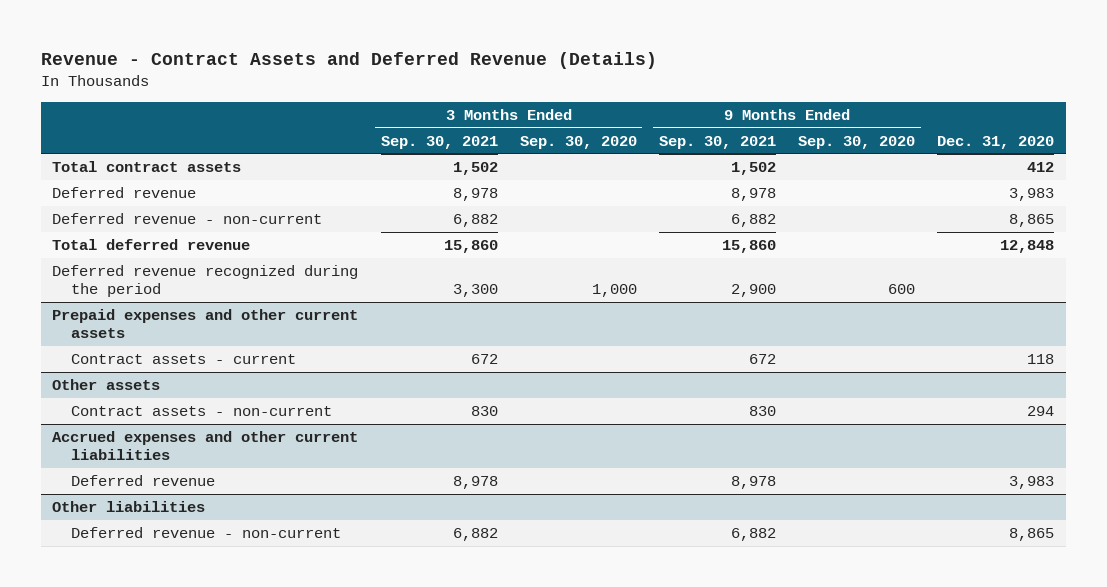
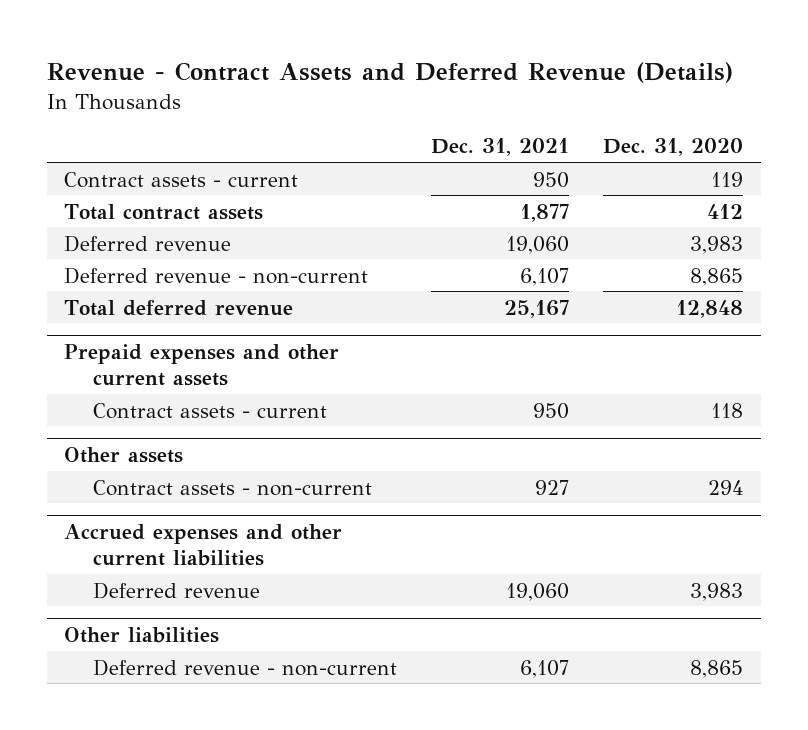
- | 3 Months Ended Sep. 30, 2021 | 3 Months Ended Sep. 30, 2020 | 9 Months Ended Sep. 30, 2021 | 9 Months Ended Sep. 30, 2020 | Dec. 31, 2020
+ | Dec. 31, 2021 | Dec. 31, 2020
+ Contract assets - current | 950 | 119
- Deferred revenue recognized during the period | 3,300 | 1,000 | 2,900 | 600 |

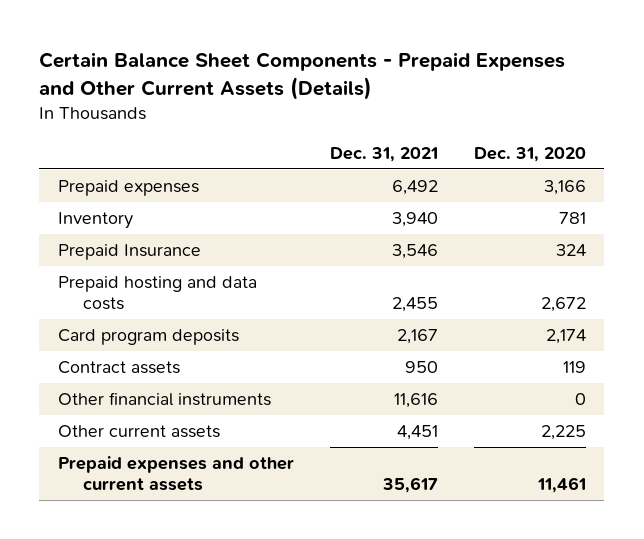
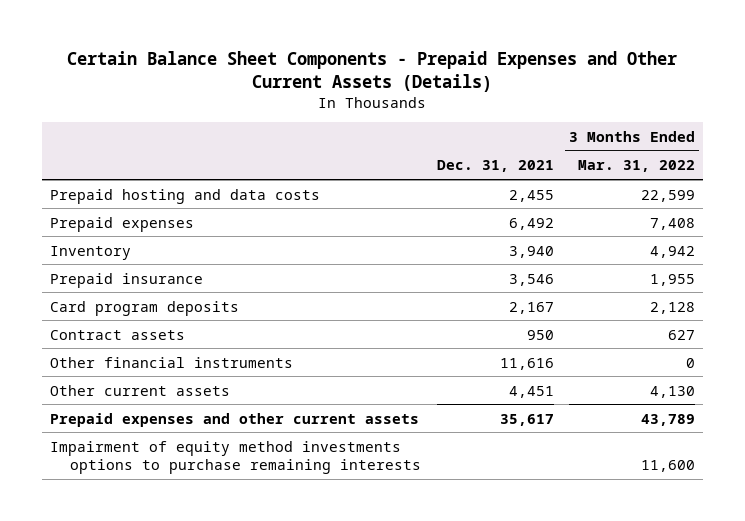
- | Dec. 31, 2021 | Dec. 31, 2020
+ | Dec. 31, 2021 | 3 Months Ended Mar. 31, 2022
moved up: Prepaid hosting and data costs | 2,455 | 22,599
- Prepaid Insurance | 3,546 | 324
+ Prepaid insurance | 3,546 | 1,955
+ Impairment of equity method investments options to purchase remaining interests | | 11,600

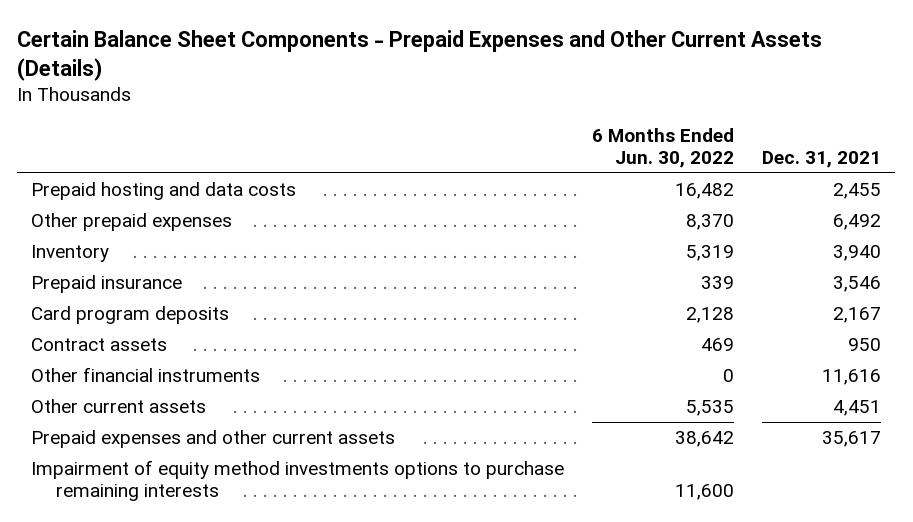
- | Dec. 31, 2021 | 3 Months Ended Mar. 31, 2022
+ | 6 Months Ended Jun. 30, 2022 | Dec. 31, 2021
- Prepaid expenses | 6,492 | 7,408
+ Other prepaid expenses | 8,370 | 6,492

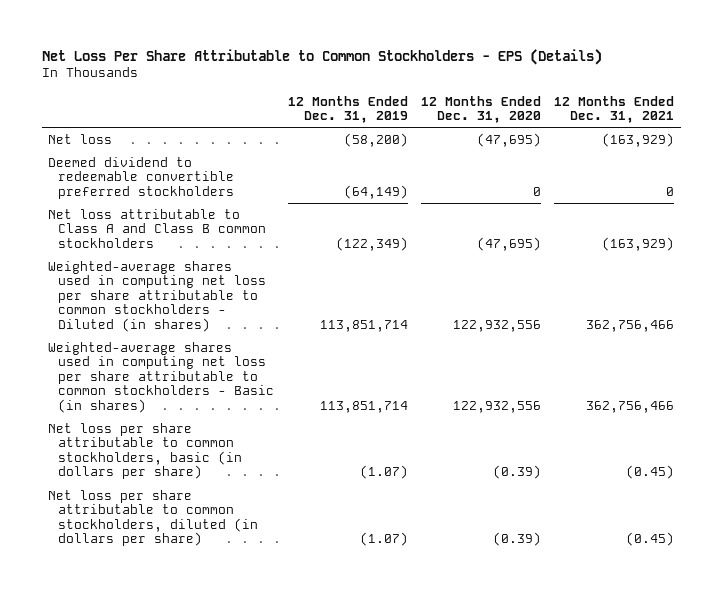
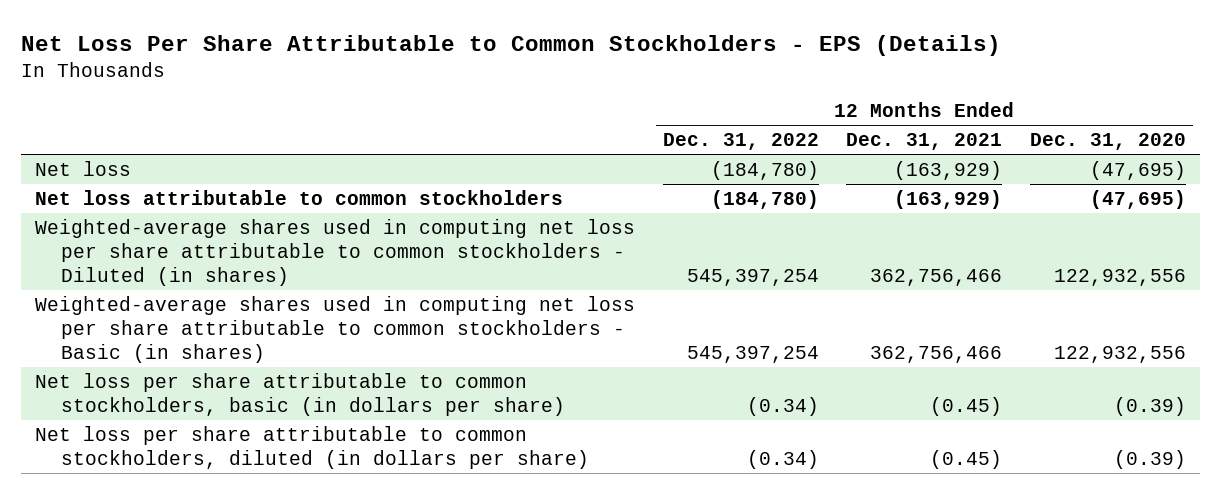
- | 12 Months Ended Dec. 31, 2019 | 12 Months Ended Dec. 31, 2020 | 12 Months Ended Dec. 31, 2021
+ | 12 Months Ended Dec. 31, 2022 | 12 Months Ended Dec. 31, 2021 | 12 Months Ended Dec. 31, 2020
- Deemed dividend to redeemable convertible preferred stockholders | (64,149) | 0 | 0
- Net loss attributable to Class A and Class B common stockholders | (122,349) | (47,695) | (163,929)
+ Net loss attributable to common stockholders | (184,780) | (163,929) | (47,695)

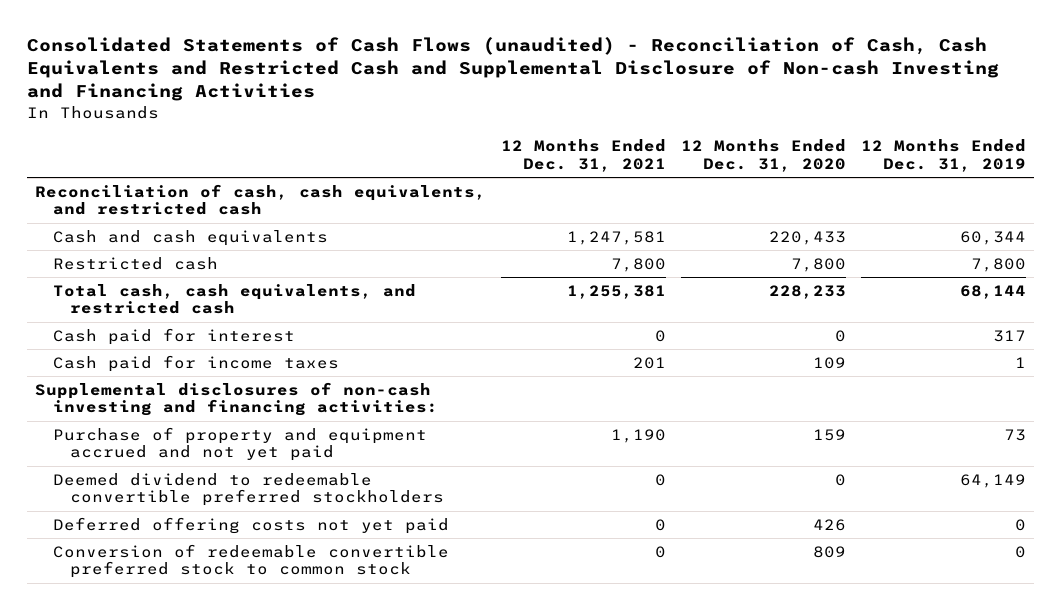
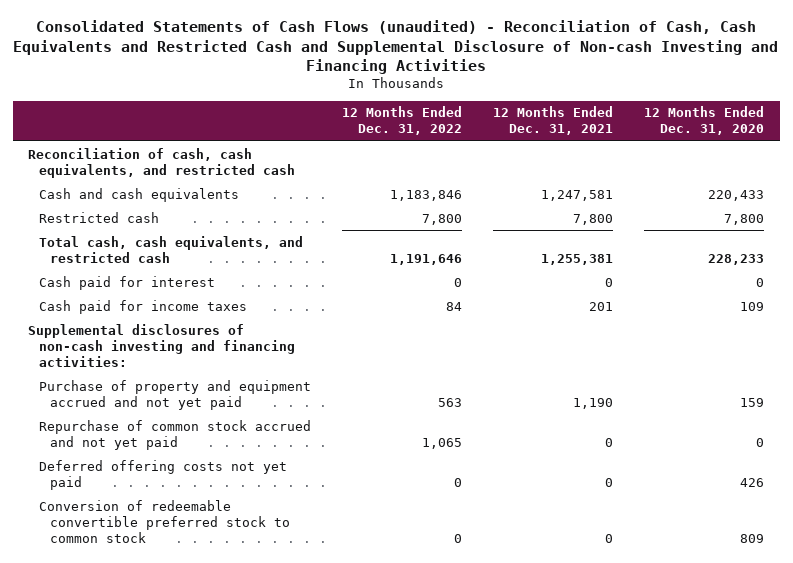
- | 12 Months Ended Dec. 31, 2021 | 12 Months Ended Dec. 31, 2020 | 12 Months Ended Dec. 31, 2019
+ | 12 Months Ended Dec. 31, 2022 | 12 Months Ended Dec. 31, 2021 | 12 Months Ended Dec. 31, 2020
- Deemed dividend to redeemable convertible preferred stockholders | 0 | 0 | 64,149
+ Repurchase of common stock accrued and not yet paid | 1,065 | 0 | 0

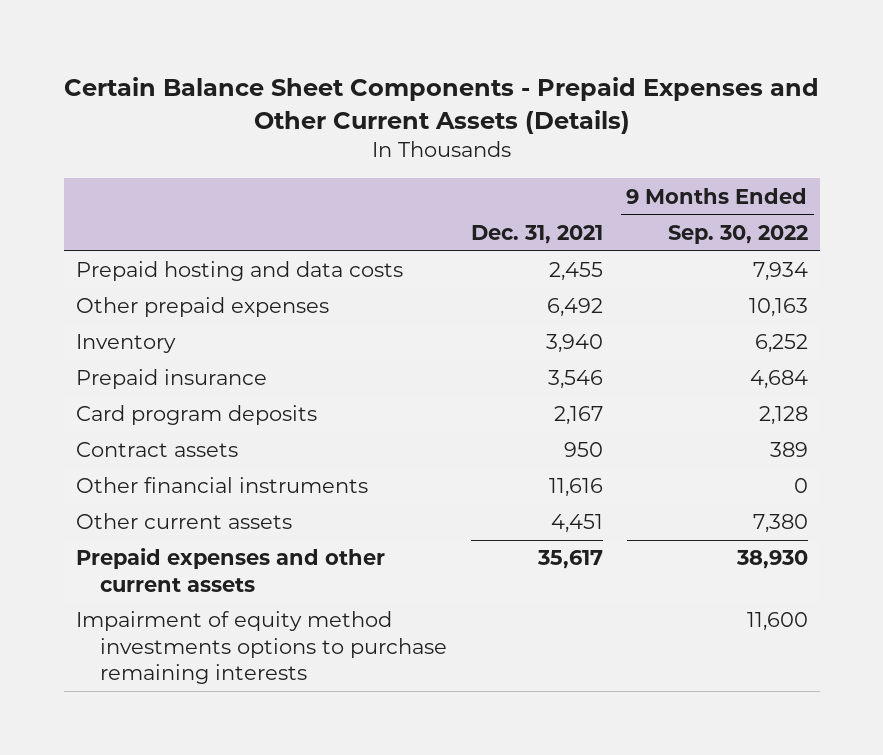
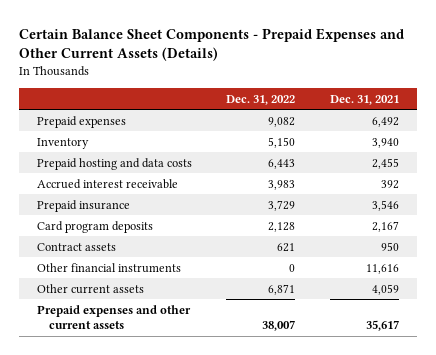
- | Dec. 31, 2021 | 9 Months Ended Sep. 30, 2022
+ | Dec. 31, 2022 | Dec. 31, 2021
- Other prepaid expenses | 6,492 | 10,163
+ Prepaid expenses | 9,082 | 6,492
moved down: Prepaid hosting and data costs | 6,443 | 2,455
+ Accrued interest receivable | 3,983 | 392
- Other current assets | 4,451 | 7,380
+ Other current assets | 6,871 | 4,059
- Impairment of equity method investments options to purchase remaining interests | | 11,600

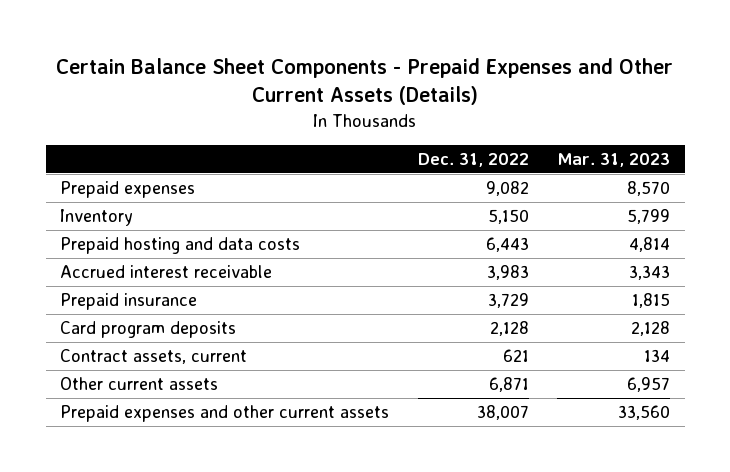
- | Dec. 31, 2022 | Dec. 31, 2021
+ | Dec. 31, 2022 | Mar. 31, 2023
- Contract assets | 621 | 950
- Other financial instruments | 0 | 11,616
+ Contract assets, current | 621 | 134

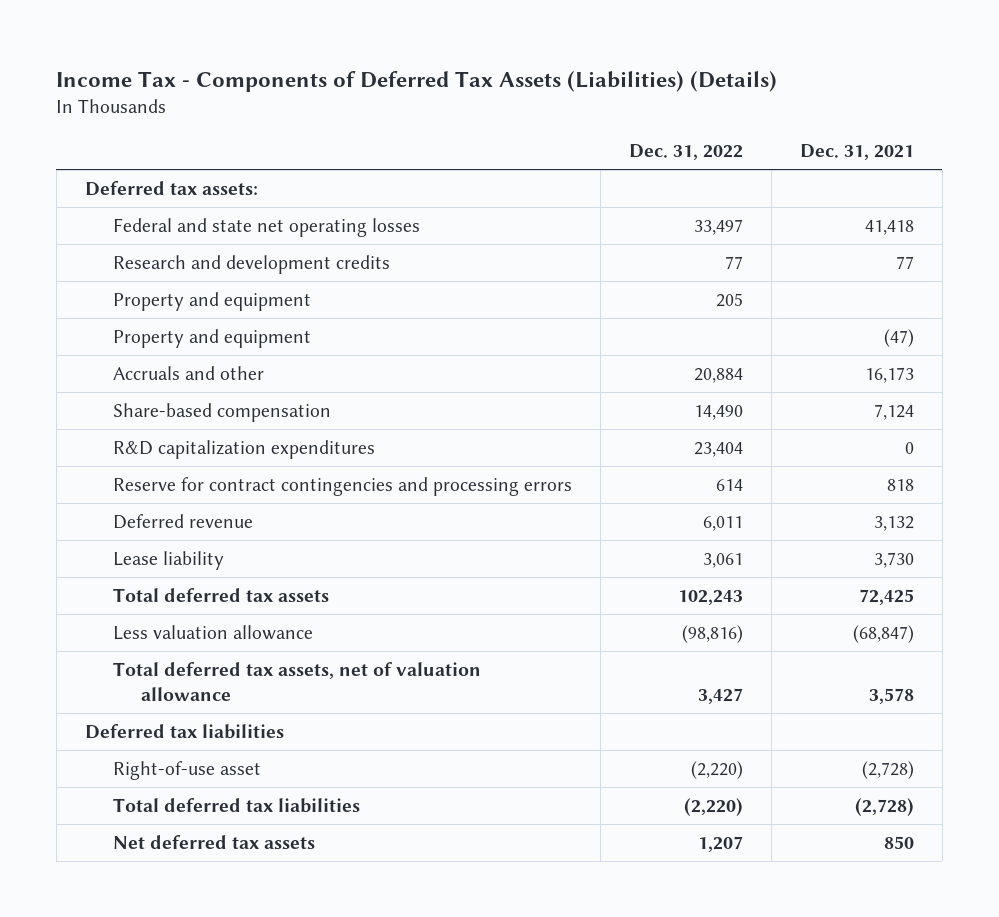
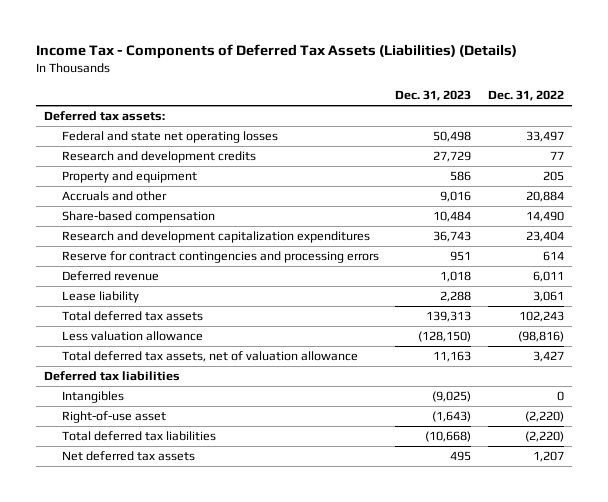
- | Dec. 31, 2022 | Dec. 31, 2021
+ | Dec. 31, 2023 | Dec. 31, 2022
- Property and equipment | | (47)
- R&D capitalization expenditures | 23,404 | 0
+ Research and development capitalization expenditures | 36,743 | 23,404
+ Intangibles | (9,025) | 0

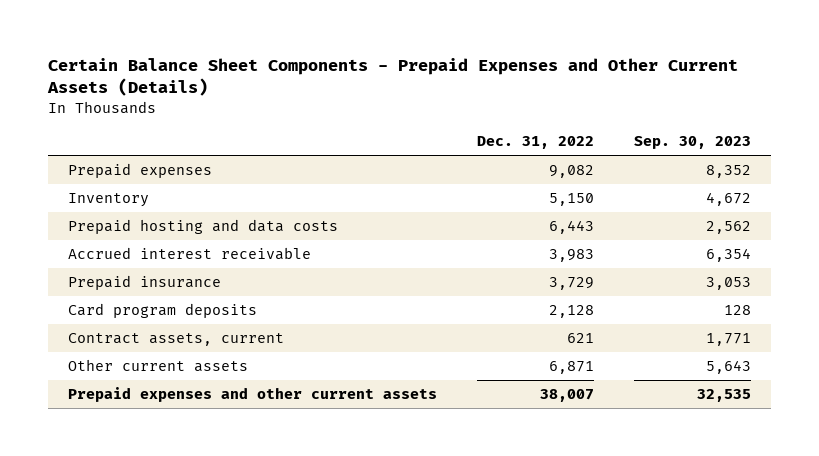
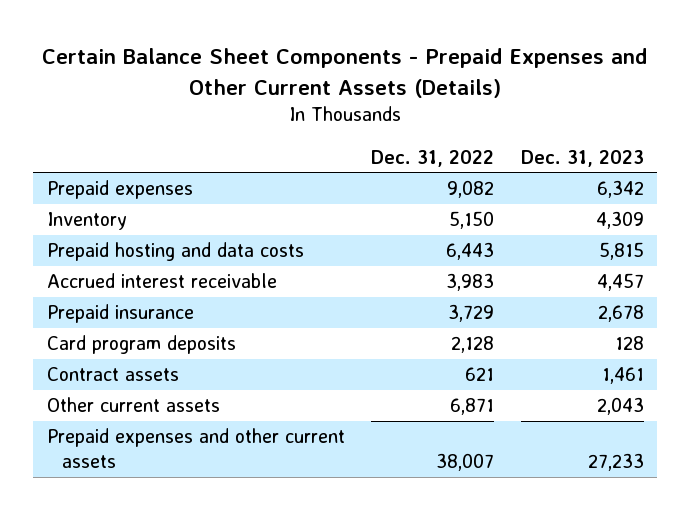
- | Dec. 31, 2022 | Sep. 30, 2023
+ | Dec. 31, 2022 | Dec. 31, 2023
- Contract assets, current | 621 | 1,771
+ Contract assets | 621 | 1,461

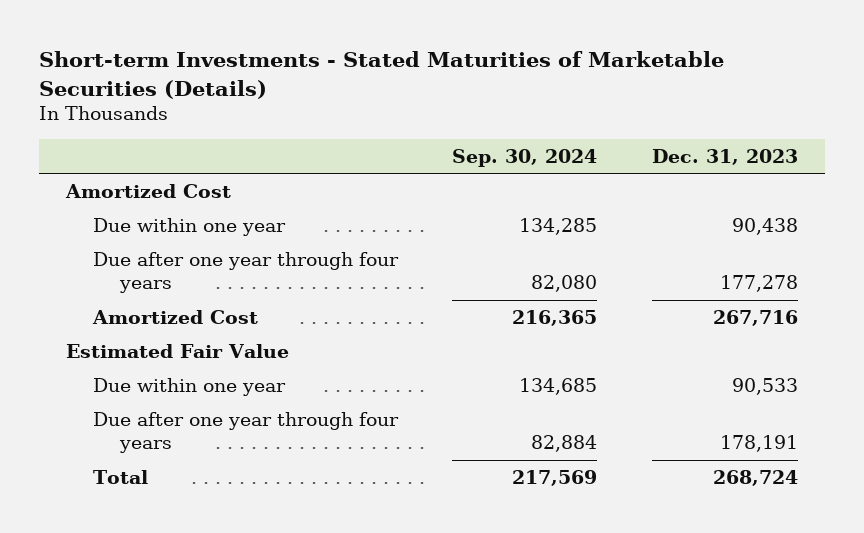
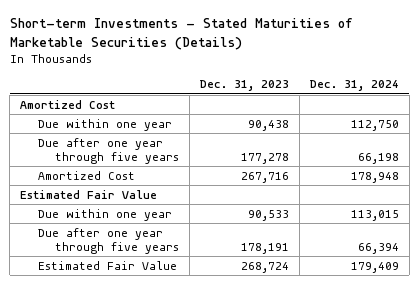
- | Sep. 30, 2024 | Dec. 31, 2023
+ | Dec. 31, 2023 | Dec. 31, 2024
- Due after one year through four years | 82,080 | 177,278
+ Due after one year through five years | 177,278 | 66,198
- Due after one year through four years | 82,884 | 178,191
- Total | 217,569 | 268,724
+ Due after one year through five years | 178,191 | 66,394
+ Estimated Fair Value | 268,724 | 179,409

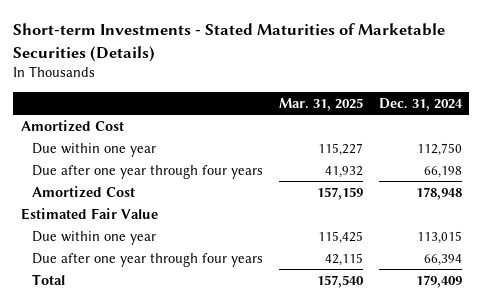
- | Dec. 31, 2023 | Dec. 31, 2024
+ | Mar. 31, 2025 | Dec. 31, 2024
- Due after one year through five years | 177,278 | 66,198
+ Due after one year through four years | 41,932 | 66,198
- Due after one year through five years | 178,191 | 66,394
- Estimated Fair Value | 268,724 | 179,409
+ Due after one year through four years | 42,115 | 66,394
+ Total | 157,540 | 179,409

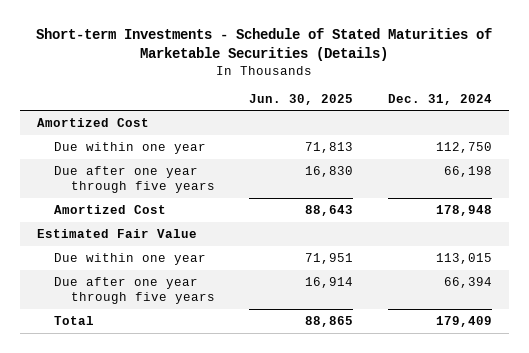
- Short-term Investments - Stated Maturities of Marketable Securities (Details)
+ Short-term Investments - Schedule of Stated Maturities of Marketable Securities (Details)
- | Mar. 31, 2025 | Dec. 31, 2024
+ | Jun. 30, 2025 | Dec. 31, 2024
- Due after one year through four years | 41,932 | 66,198
+ Due after one year through five years | 16,830 | 66,198
- Due after one year through four years | 42,115 | 66,394
+ Due after one year through five years | 16,914 | 66,394

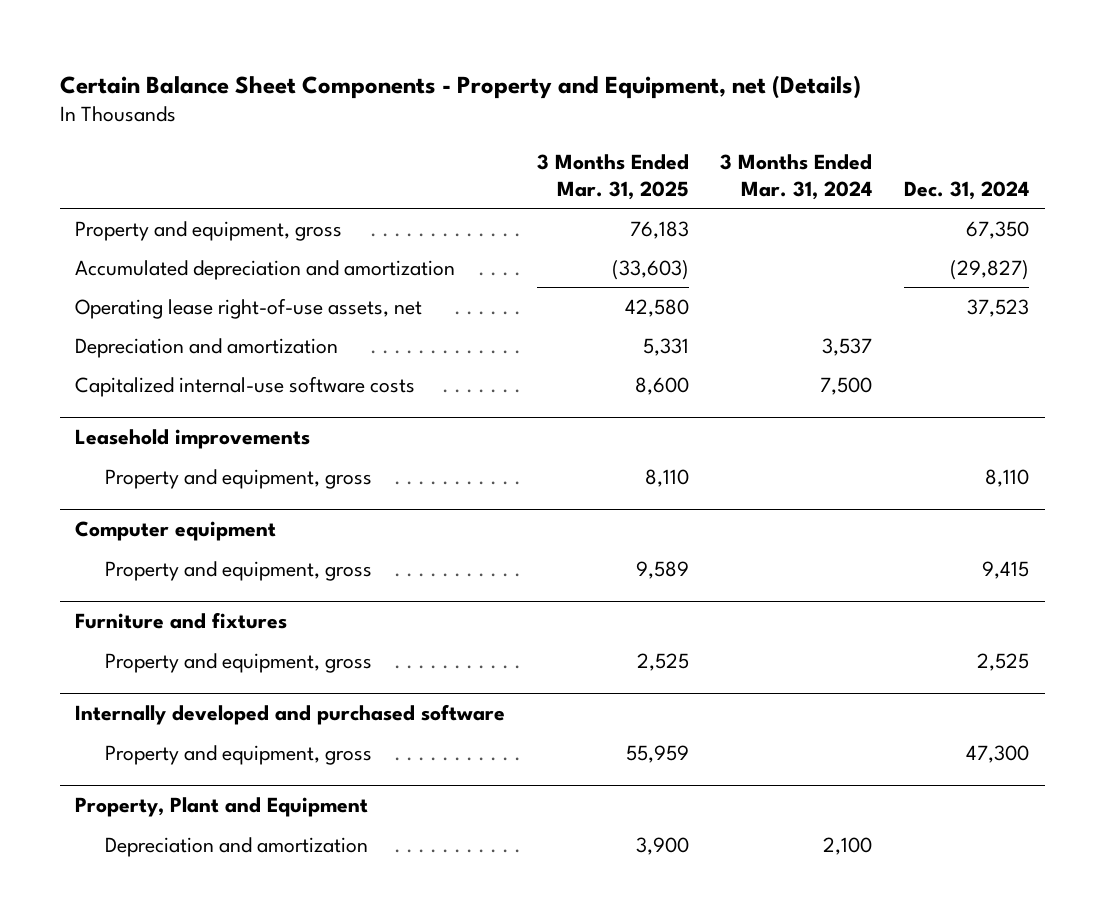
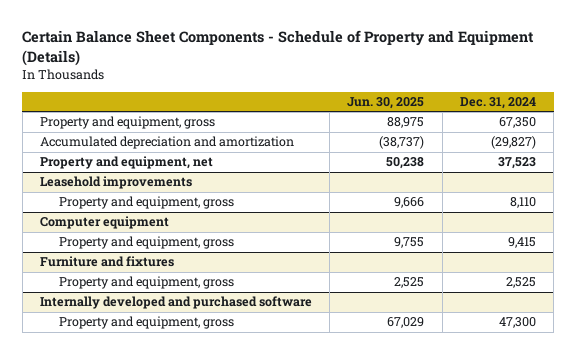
- Certain Balance Sheet Components - Property and Equipment, net (Details)
+ Certain Balance Sheet Components - Schedule of Property and Equipment (Details)
- | 3 Months Ended Mar. 31, 2025 | 3 Months Ended Mar. 31, 2024 | Dec. 31, 2024
+ | Jun. 30, 2025 | Dec. 31, 2024
- Operating lease right-of-use assets, net | 42,580 | | 37,523
- Depreciation and amortization | 5,331 | 3,537 |
- Capitalized internal-use software costs | 8,600 | 7,500 |
+ Property and equipment, net | 50,238 | 37,523
- Property, Plant and Equipment
- Depreciation and amortization | 3,900 | 2,100 |

